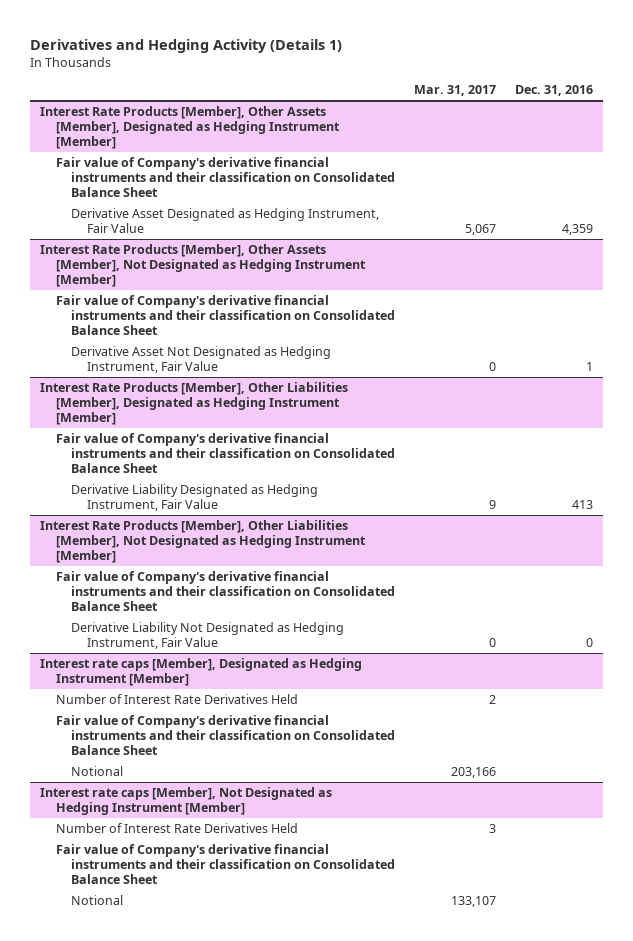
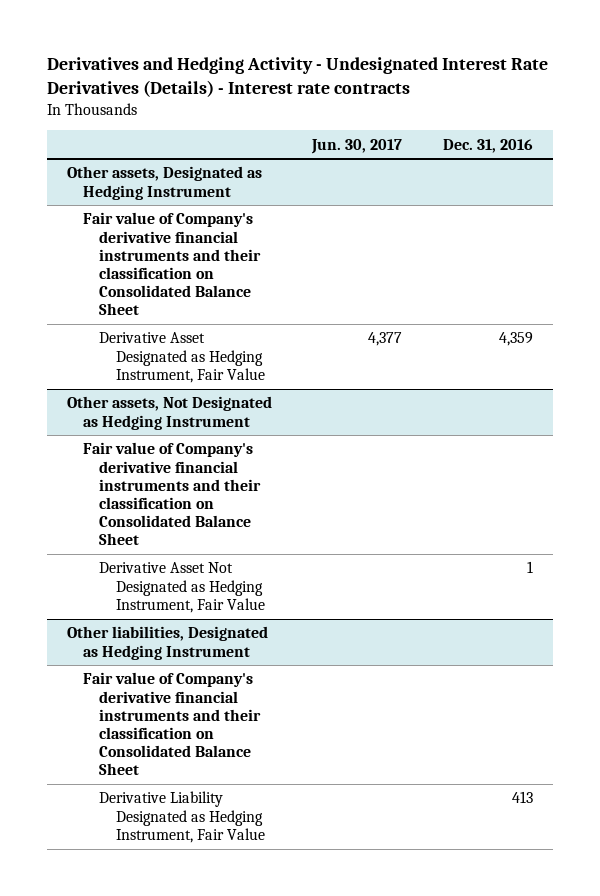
- Derivatives and Hedging Activity (Details 1)
+ Derivatives and Hedging Activity - Undesignated Interest Rate Derivatives (Details) - Interest rate contracts
- | Mar. 31, 2017 | Dec. 31, 2016
+ | Jun. 30, 2017 | Dec. 31, 2016
- Interest Rate Products [Member], Other Assets [Member], Designated as Hedging Instrument [Member]
+ Other assets, Designated as Hedging Instrument
- Interest Rate Products [Member], Other Assets [Member], Not Designated as Hedging Instrument [Member]
+ Other assets, Not Designated as Hedging Instrument
- Interest Rate Products [Member], Other Liabilities [Member], Designated as Hedging Instrument [Member]
+ Other liabilities, Designated as Hedging Instrument
- Interest Rate Products [Member], Other Liabilities [Member], Not Designated as Hedging Instrument [Member]
- Fair value of Company's derivative financial instruments and their classification on Consolidated Balance Sheet
- Derivative Liability Not Designated as Hedging Instrument, Fair Value | 0 | 0
- Interest rate caps [Member], Designated as Hedging Instrument [Member]
- Number of Interest Rate Derivatives Held | 2 |
- Fair value of Company's derivative financial instruments and their classification on Consolidated Balance Sheet
- Notional | 203,166 |
- Interest rate caps [Member], Not Designated as Hedging Instrument [Member]
- Number of Interest Rate Derivatives Held | 3 |
- Fair value of Company's derivative financial instruments and their classification on Consolidated Balance Sheet
- Notional | 133,107 |

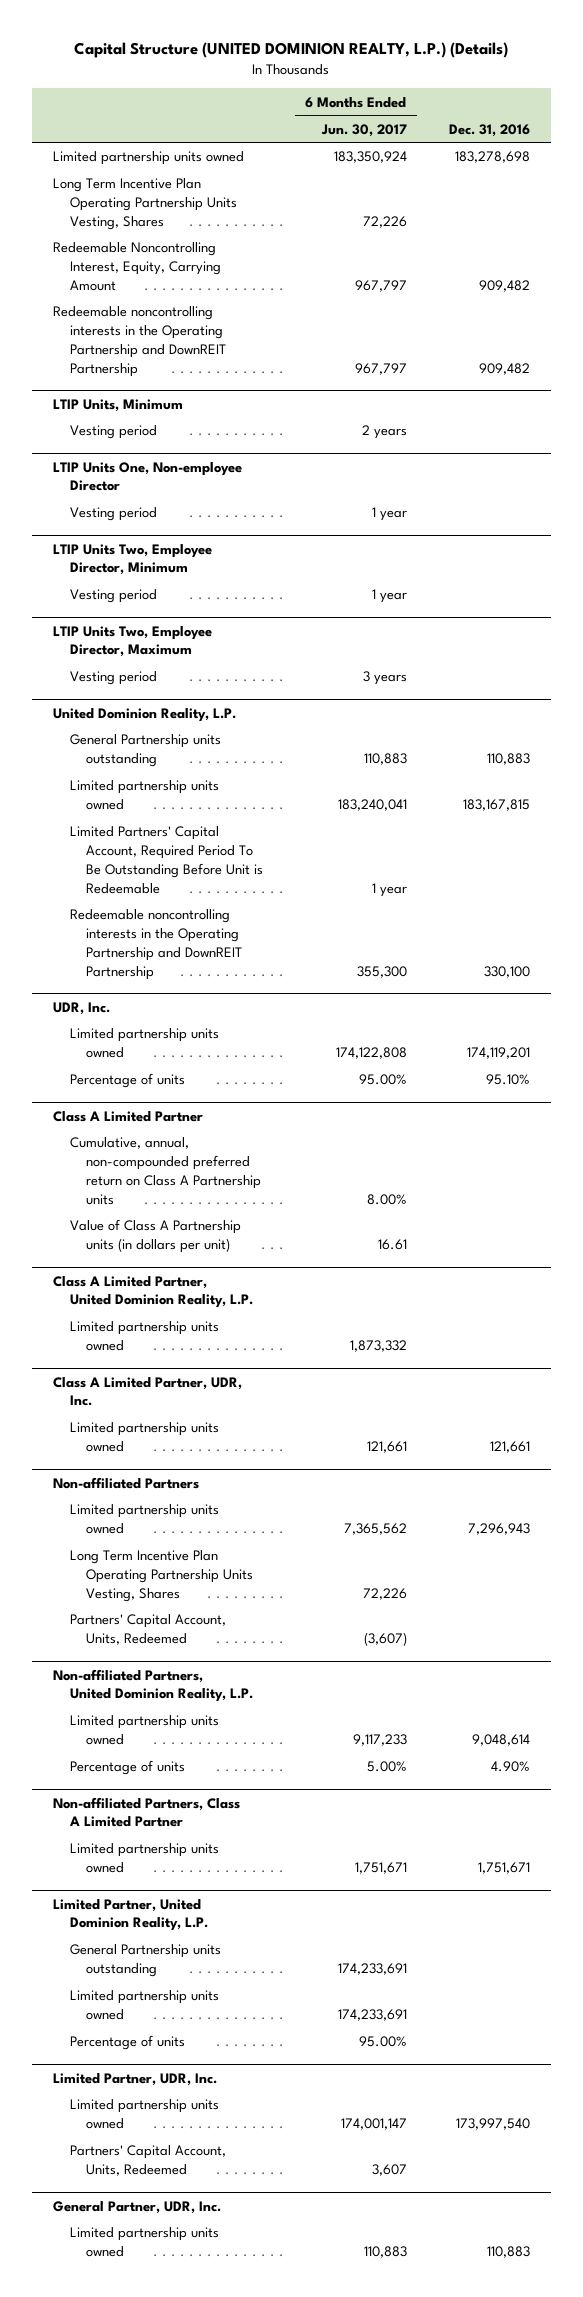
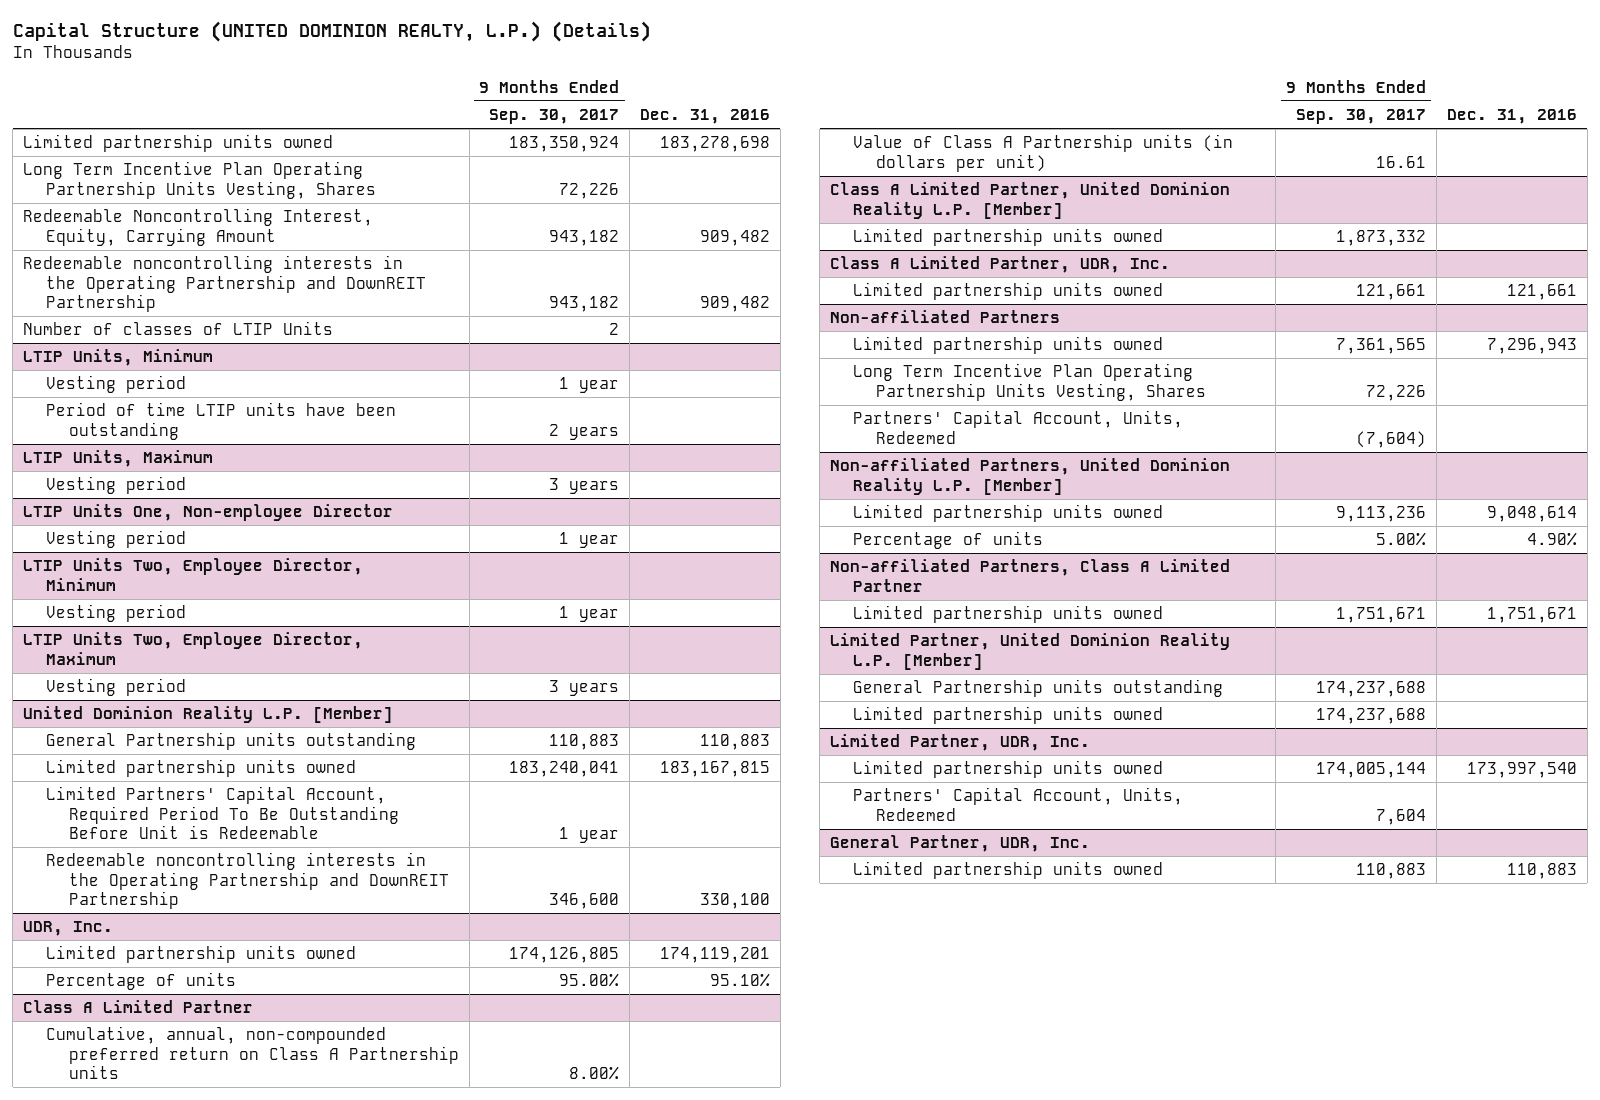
- | 6 Months Ended Jun. 30, 2017 | Dec. 31, 2016
+ | 9 Months Ended Sep. 30, 2017 | Dec. 31, 2016
+ Number of classes of LTIP Units | 2 |
@ LTIP Units, Minimum
+ Period of time LTIP units have been outstanding | 2 years |
+ LTIP Units, Maximum
+ Vesting period | 3 years |
- United Dominion Reality, L.P.
+ United Dominion Reality L.P. [Member]
- Class A Limited Partner, United Dominion Reality, L.P.
+ Class A Limited Partner, United Dominion Reality L.P. [Member]
- Non-affiliated Partners, United Dominion Reality, L.P.
+ Non-affiliated Partners, United Dominion Reality L.P. [Member]
- Limited Partner, United Dominion Reality, L.P.
+ Limited Partner, United Dominion Reality L.P. [Member]
- Percentage of units | 95.00% |

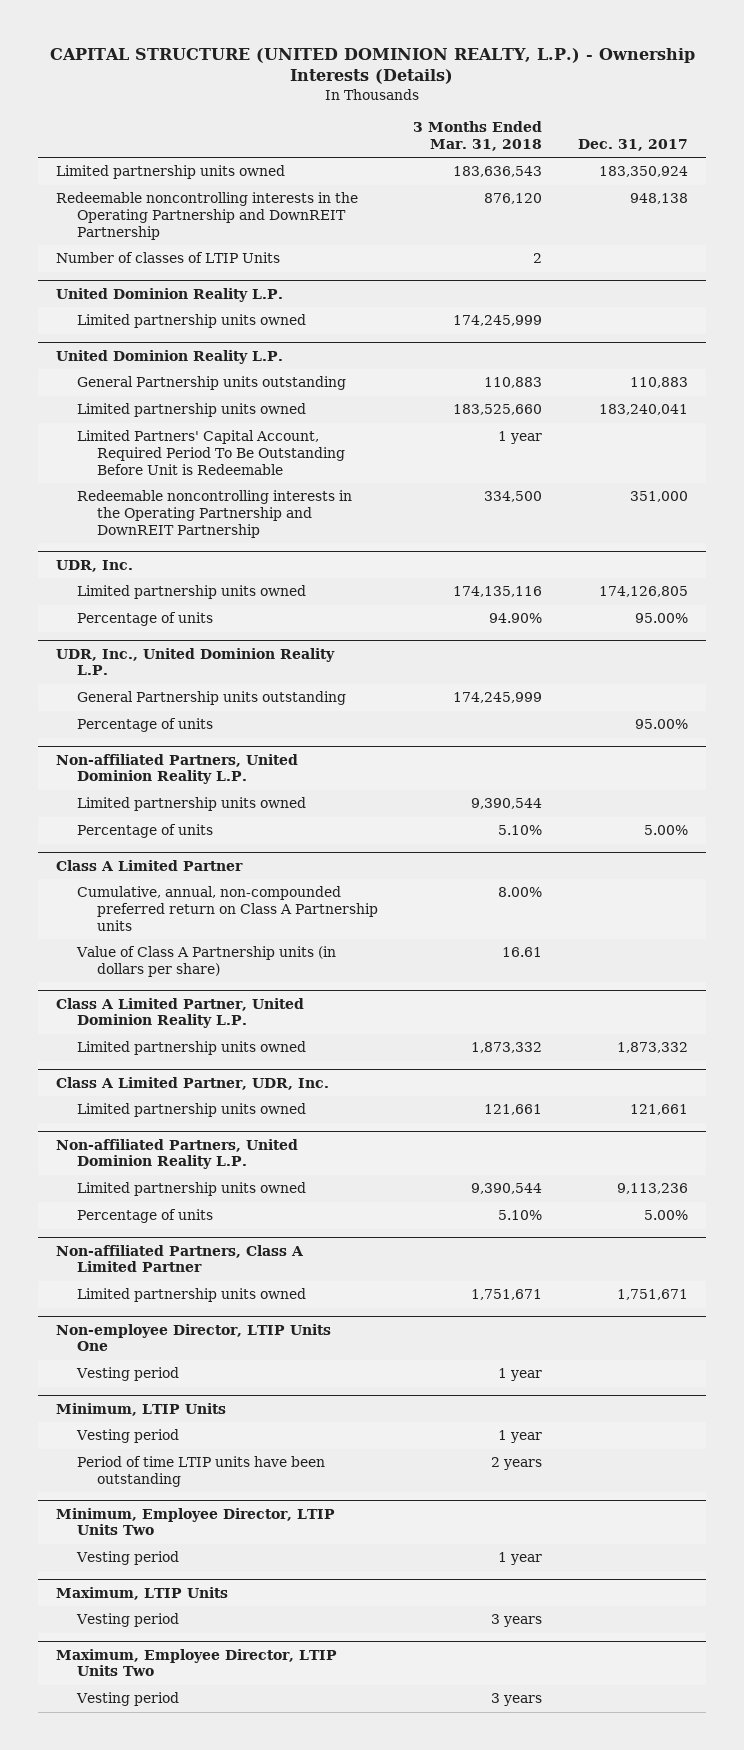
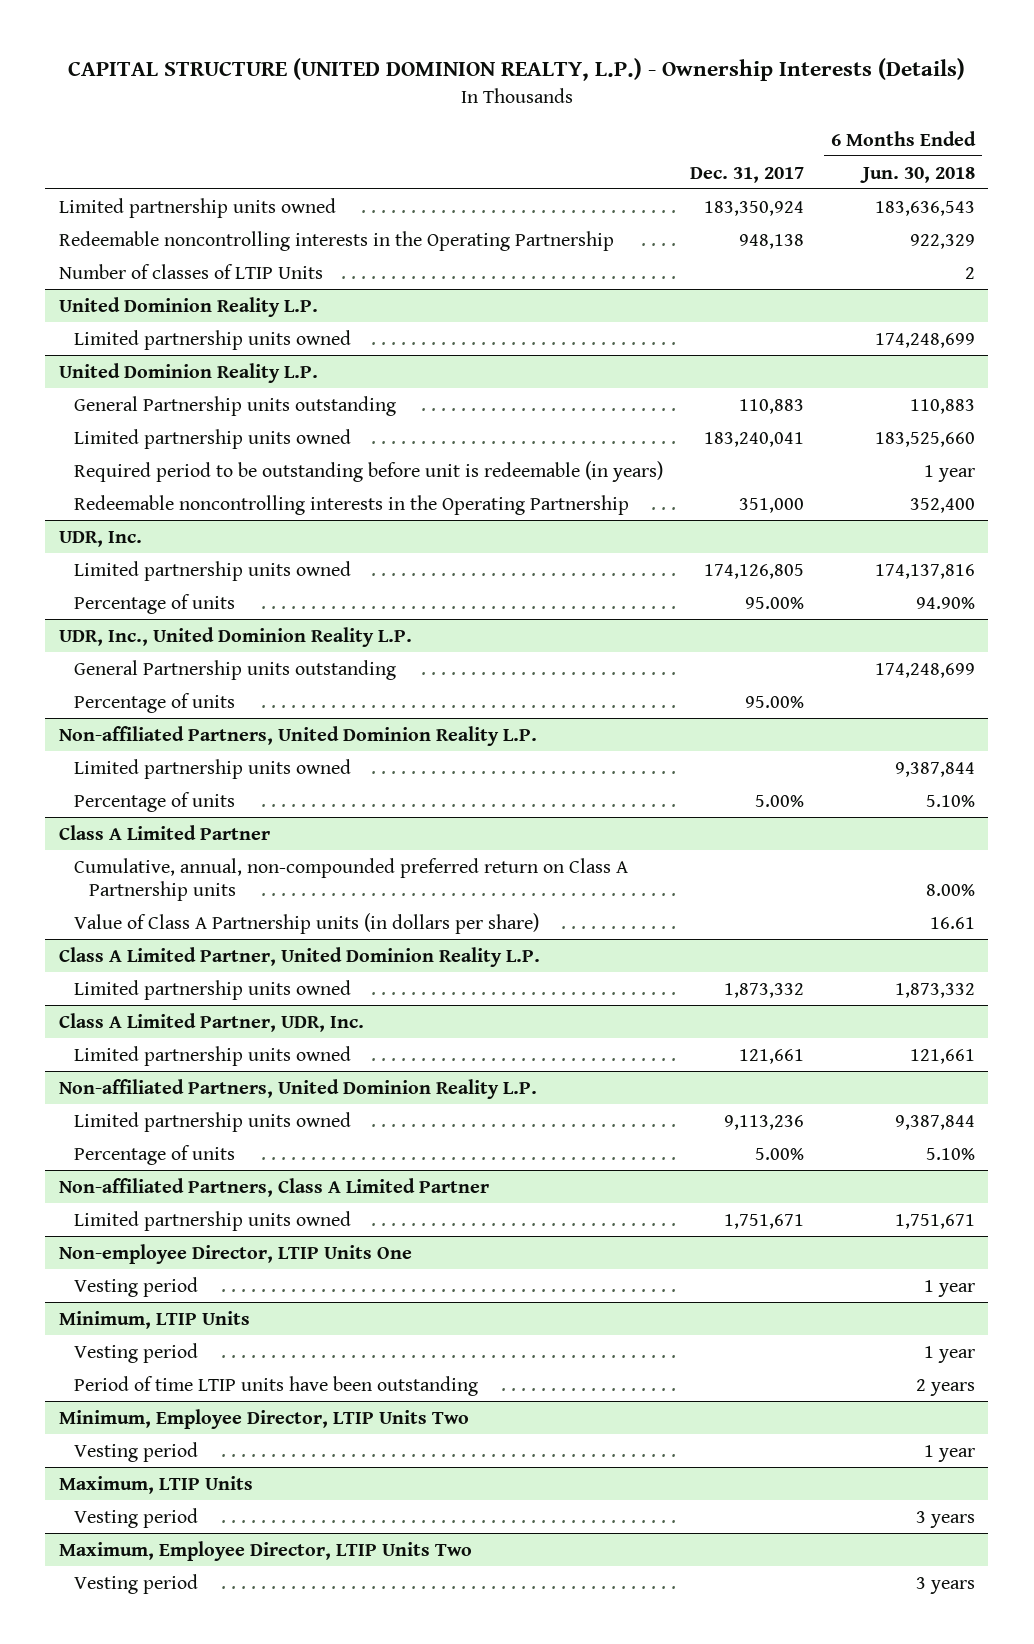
- | 3 Months Ended Mar. 31, 2018 | Dec. 31, 2017
+ | Dec. 31, 2017 | 6 Months Ended Jun. 30, 2018
- Redeemable noncontrolling interests in the Operating Partnership and DownREIT Partnership | 876,120 | 948,138
+ Redeemable noncontrolling interests in the Operating Partnership | 948,138 | 922,329
@ United Dominion Reality L.P.
- Limited Partners' Capital Account, Required Period To Be Outstanding Before Unit is Redeemable | 1 year |
- Redeemable noncontrolling interests in the Operating Partnership and DownREIT Partnership | 334,500 | 351,000
+ Required period to be outstanding before unit is redeemable (in years) | | 1 year
+ Redeemable noncontrolling interests in the Operating Partnership | 351,000 | 352,400

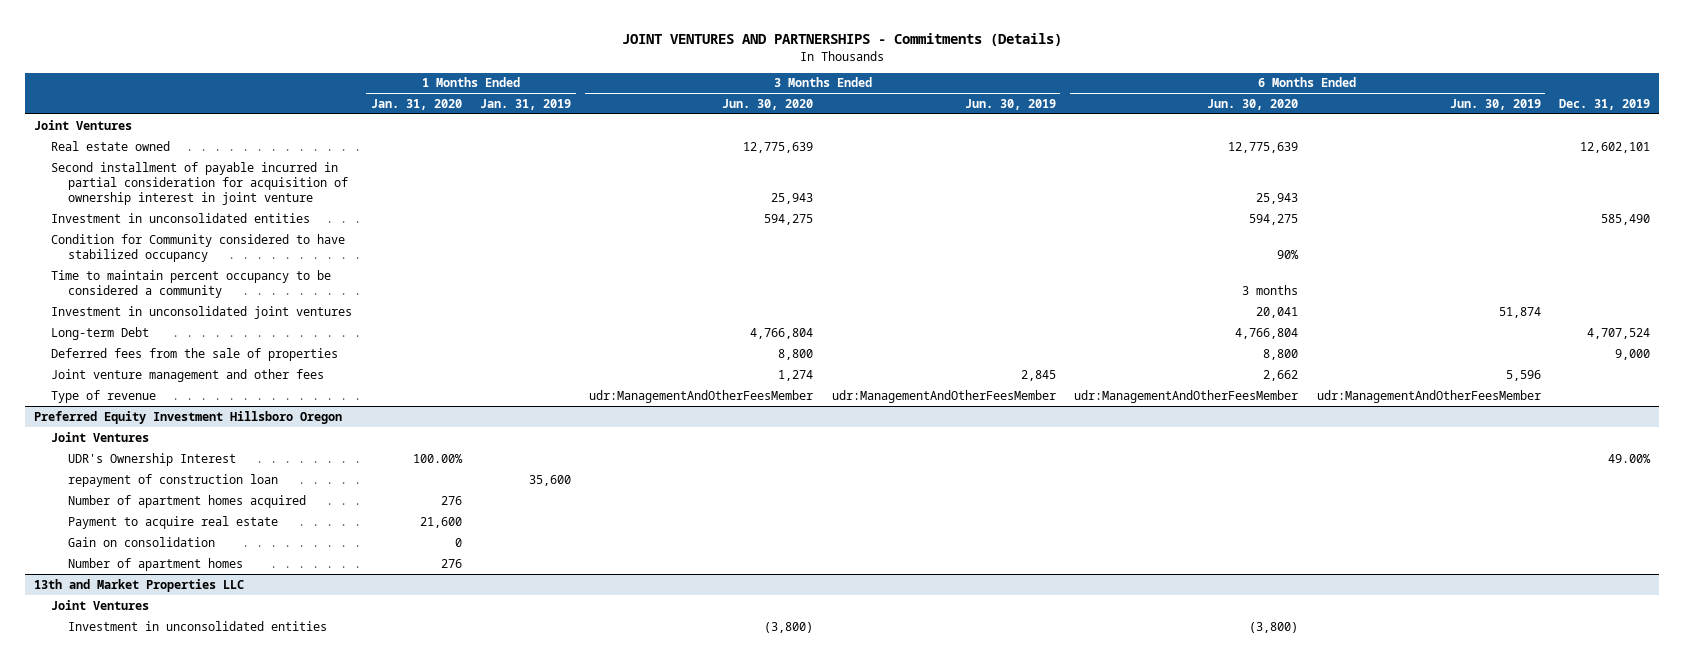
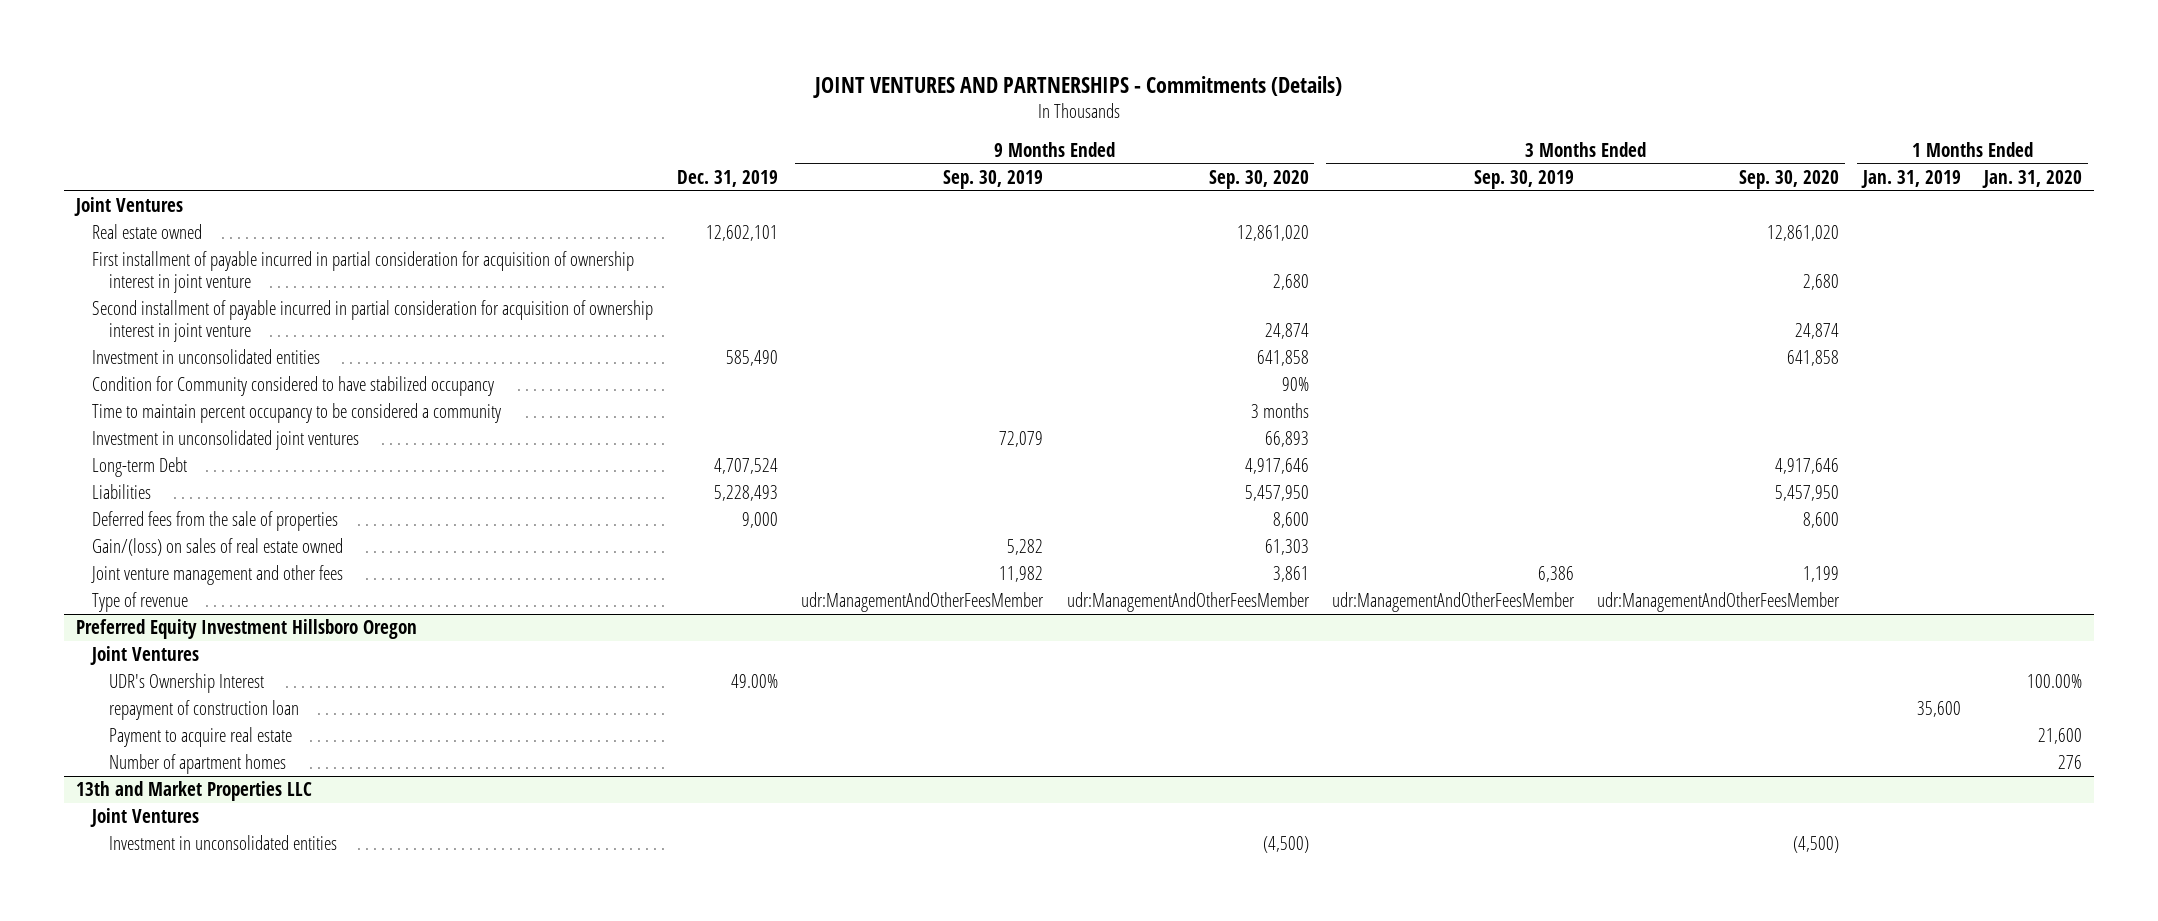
- | 1 Months Ended Jan. 31, 2020 | 1 Months Ended Jan. 31, 2019 | 3 Months Ended Jun. 30, 2020 | 3 Months Ended Jun. 30, 2019 | 6 Months Ended Jun. 30, 2020 | 6 Months Ended Jun. 30, 2019 | Dec. 31, 2019
+ | Dec. 31, 2019 | 9 Months Ended Sep. 30, 2019 | 9 Months Ended Sep. 30, 2020 | 3 Months Ended Sep. 30, 2019 | 3 Months Ended Sep. 30, 2020 | 1 Months Ended Jan. 31, 2019 | 1 Months Ended Jan. 31, 2020
+ First installment of payable incurred in partial consideration for acquisition of ownership interest in joint venture | | | 2,680 | | 2,680 | |
+ Liabilities | 5,228,493 | | 5,457,950 | | 5,457,950 | |
+ Gain/(loss) on sales of real estate owned | | 5,282 | 61,303 | | | |
@ Preferred Equity Investment Hillsboro Oregon
- Number of apartment homes acquired | 276 | | | | | |
- Gain on consolidation | 0 | | | | | |

